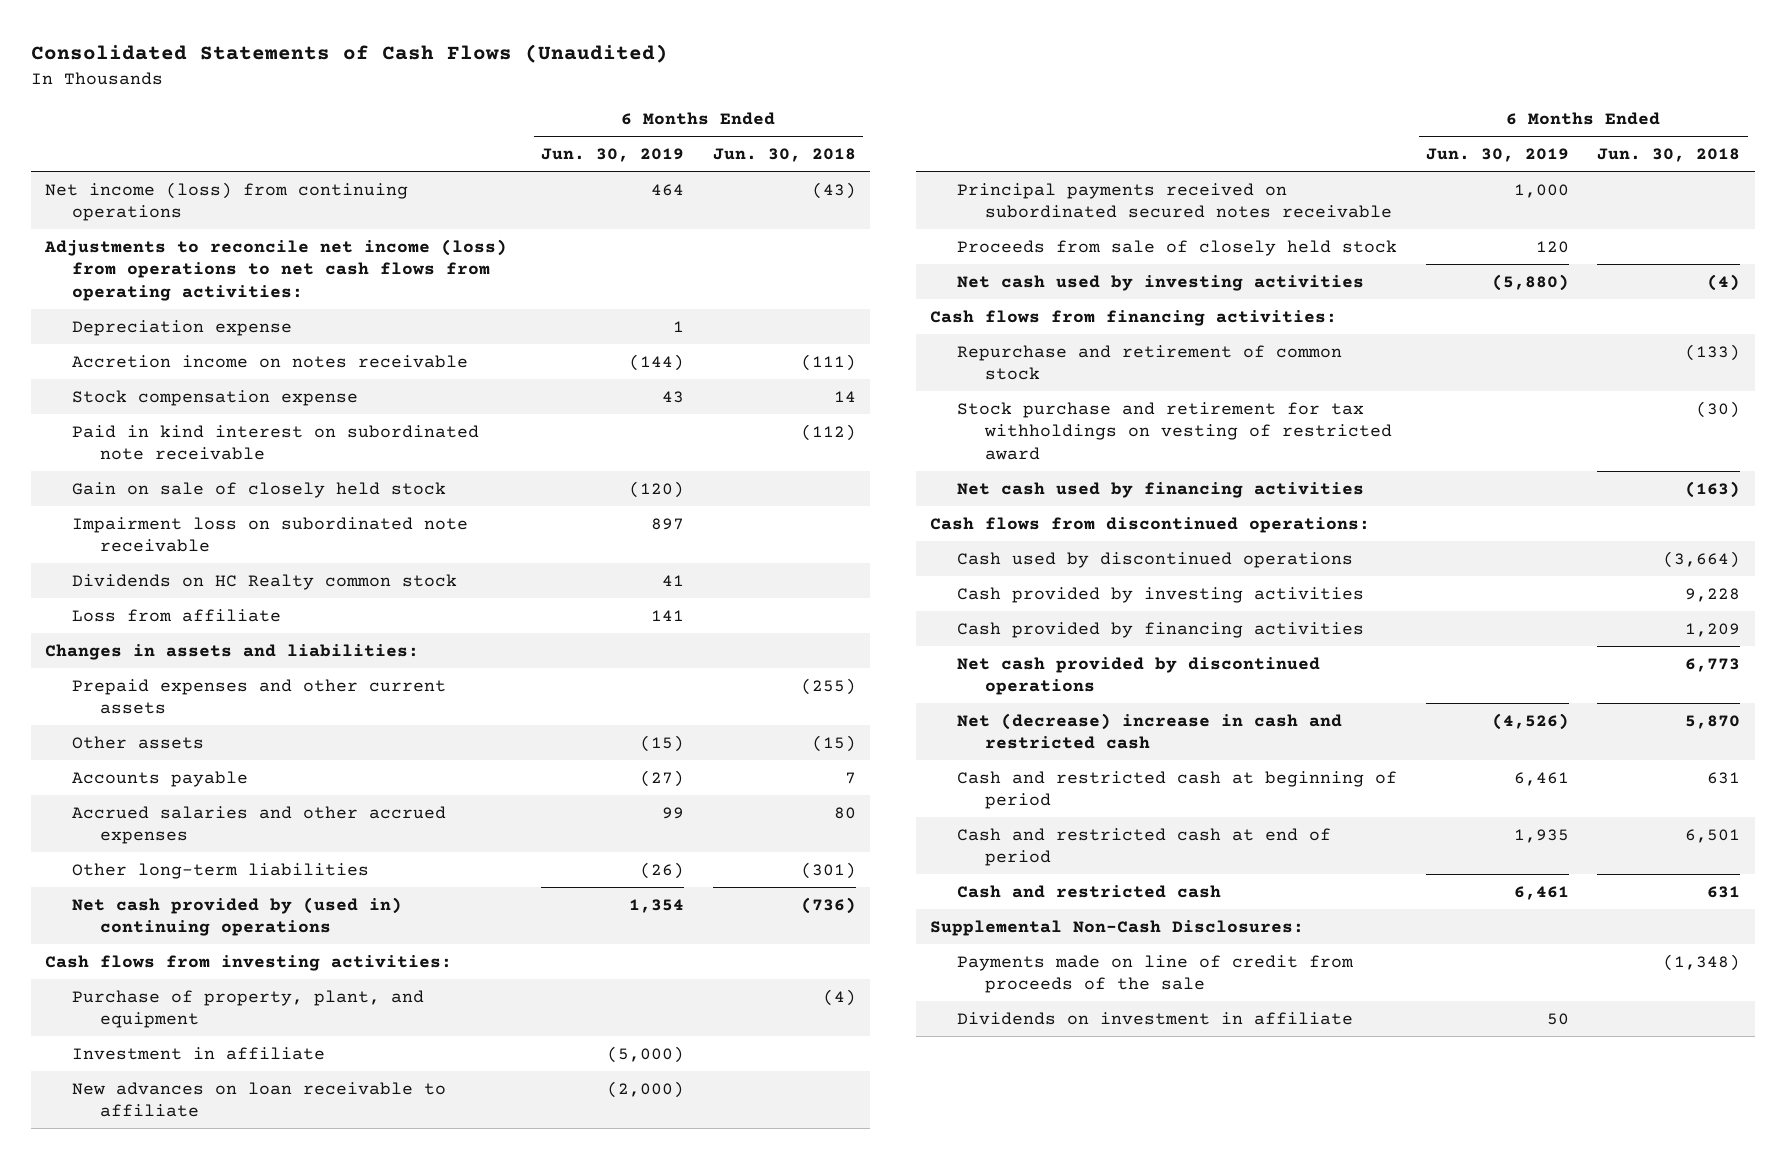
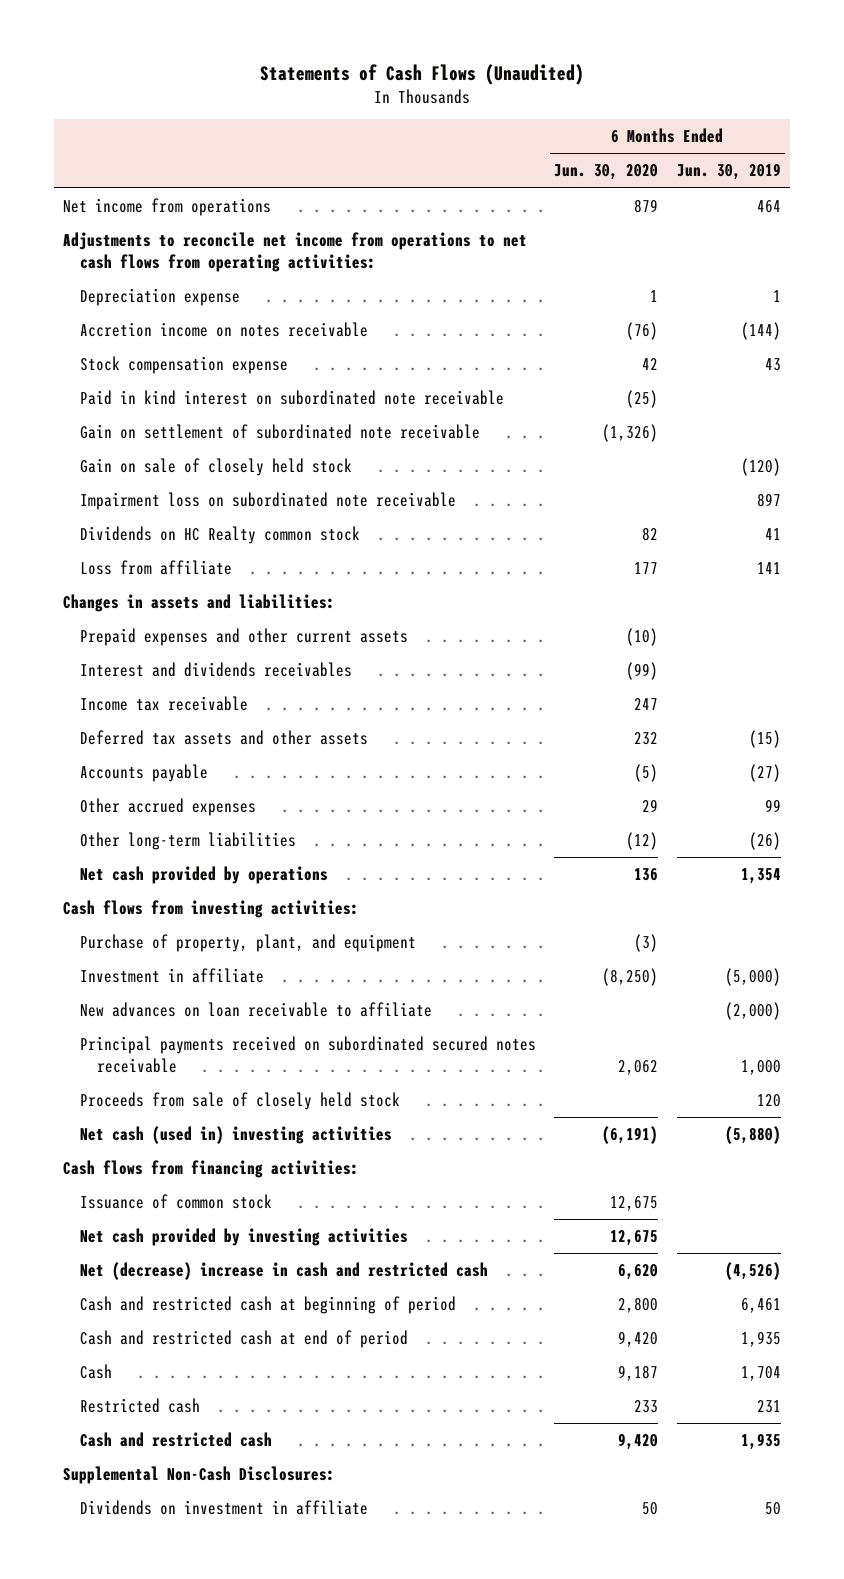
- Consolidated Statements of Cash Flows (Unaudited)
+ Statements of Cash Flows (Unaudited)
- | 6 Months Ended Jun. 30, 2019 | 6 Months Ended Jun. 30, 2018
+ | 6 Months Ended Jun. 30, 2020 | 6 Months Ended Jun. 30, 2019
- Net income (loss) from continuing operations | 464 | (43)
- Adjustments to reconcile net income (loss) from operations to net cash flows from operating activities:
+ Net income from operations | 879 | 464
+ Adjustments to reconcile net income from operations to net cash flows from operating activities:
+ Gain on settlement of subordinated note receivable | (1,326) |
- Other assets | (15) | (15)
+ Interest and dividends receivables | (99) |
+ Income tax receivable | 247 |
+ Deferred tax assets and other assets | 232 | (15)
- Accrued salaries and other accrued expenses | 99 | 80
+ Other accrued expenses | 29 | 99
- Net cash provided by (used in) continuing operations | 1,354 | (736)
+ Net cash provided by operations | 136 | 1,354
- Net cash used by investing activities | (5,880) | (4)
+ Net cash (used in) investing activities | (6,191) | (5,880)
- Repurchase and retirement of common stock | | (133)
- Stock purchase and retirement for tax withholdings on vesting of restricted award | | (30)
- Net cash used by financing activities | | (163)
- Cash flows from discontinued operations:
- Cash used by discontinued operations | | (3,664)
- Cash provided by investing activities | | 9,228
- Cash provided by financing activities | | 1,209
- Net cash provided by discontinued operations | | 6,773
+ Issuance of common stock | 12,675 |
+ Net cash provided by investing activities | 12,675 |
- Cash and restricted cash | 6,461 | 631
+ Cash | 9,187 | 1,704
+ Restricted cash | 233 | 231
+ Cash and restricted cash | 9,420 | 1,935
- Payments made on line of credit from proceeds of the sale | | (1,348)

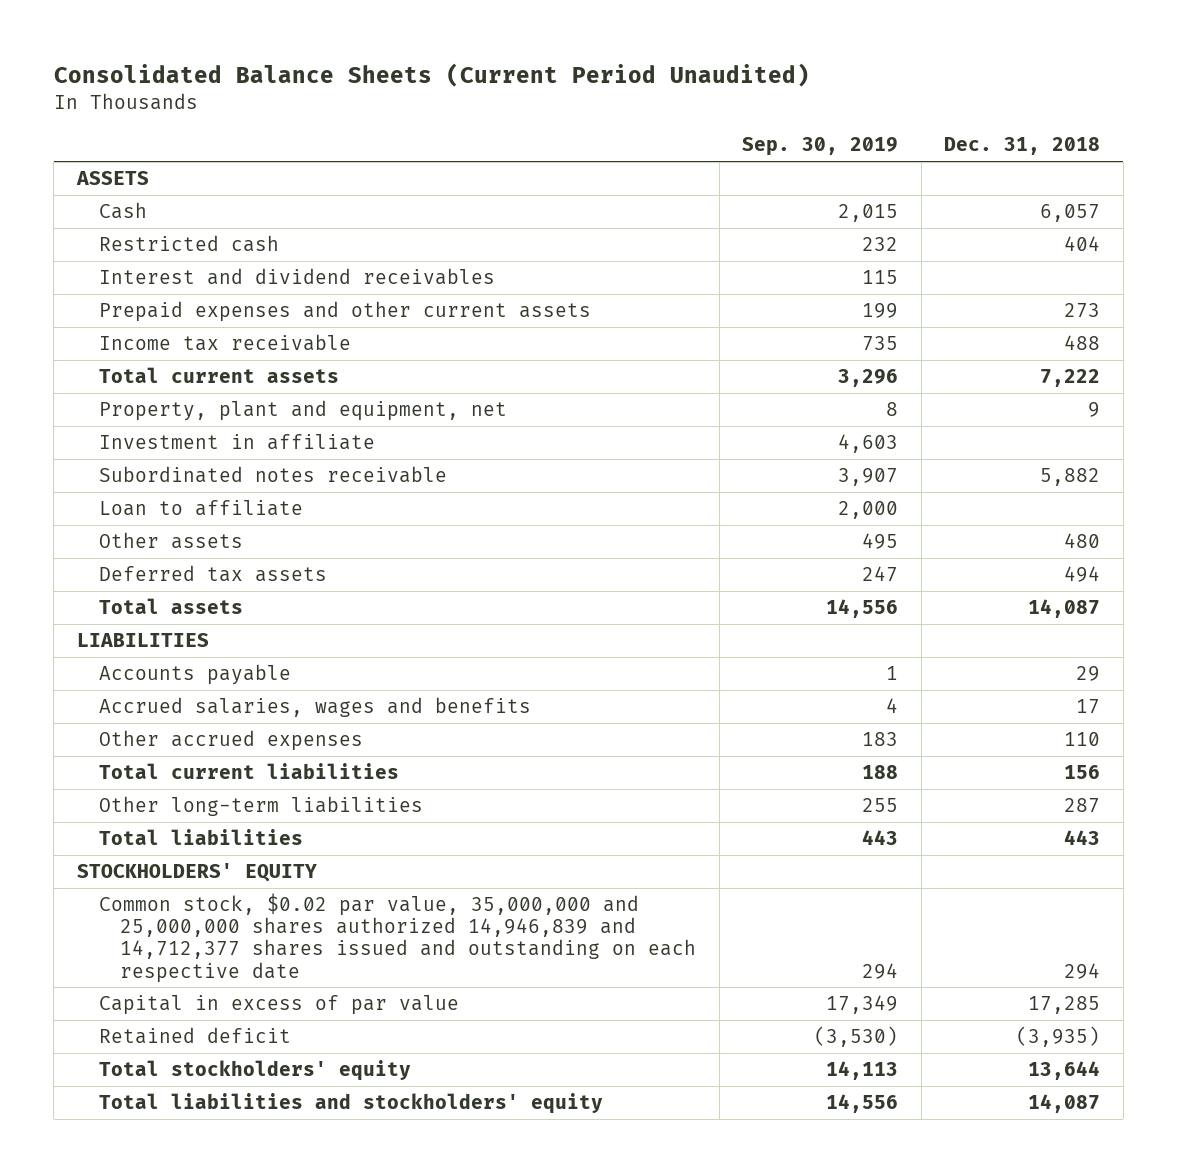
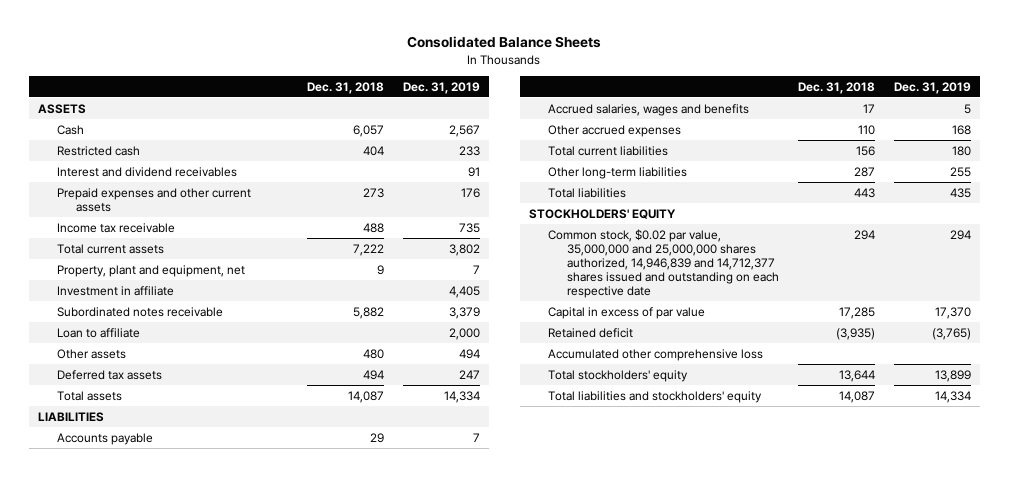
- Consolidated Balance Sheets (Current Period Unaudited)
+ Consolidated Balance Sheets
- | Sep. 30, 2019 | Dec. 31, 2018
+ | Dec. 31, 2018 | Dec. 31, 2019
- Common stock, $0.02 par value, 35,000,000 and 25,000,000 shares authorized 14,946,839 and 14,712,377 shares issued and outstanding on each respective date | 294 | 294
+ Common stock, $0.02 par value, 35,000,000 and 25,000,000 shares authorized, 14,946,839 and 14,712,377 shares issued and outstanding on each respective date | 294 | 294
+ Accumulated other comprehensive loss

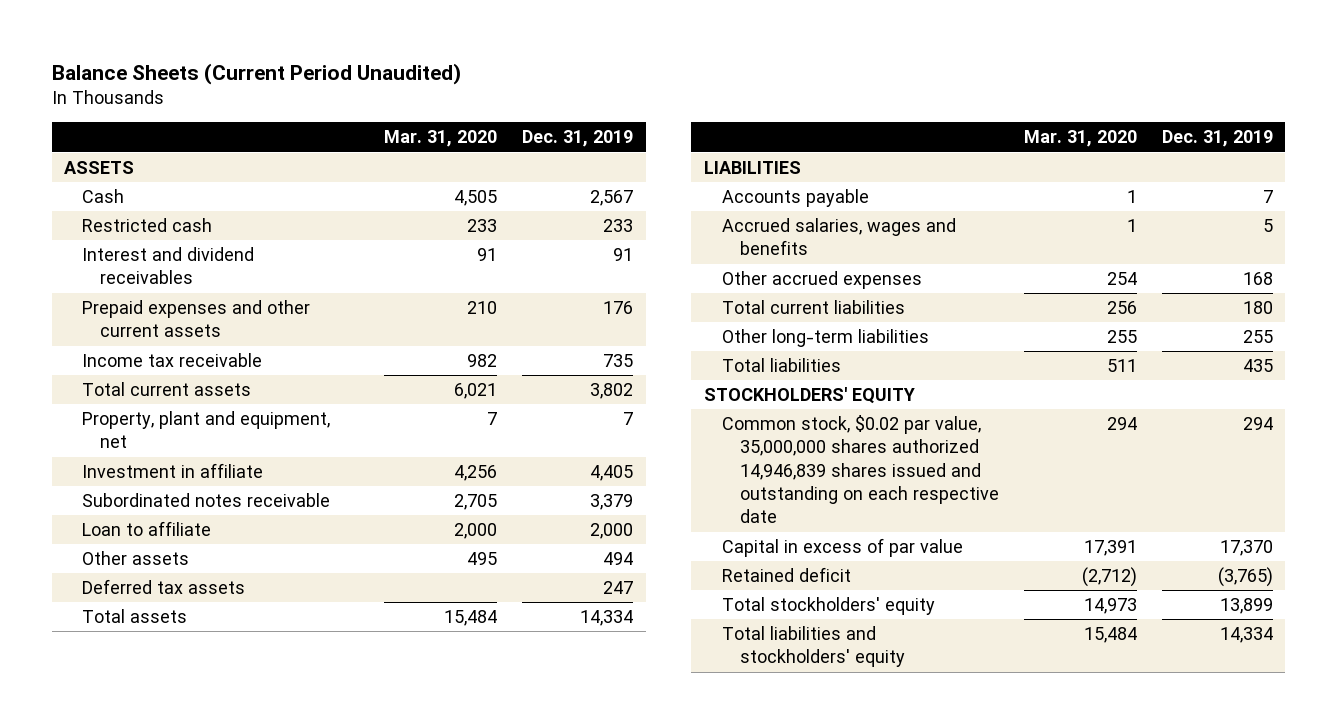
- Consolidated Balance Sheets
+ Balance Sheets (Current Period Unaudited)
- | Dec. 31, 2018 | Dec. 31, 2019
+ | Mar. 31, 2020 | Dec. 31, 2019
- Common stock, $0.02 par value, 35,000,000 and 25,000,000 shares authorized, 14,946,839 and 14,712,377 shares issued and outstanding on each respective date | 294 | 294
+ Common stock, $0.02 par value, 35,000,000 shares authorized 14,946,839 shares issued and outstanding on each respective date | 294 | 294
- Accumulated other comprehensive loss

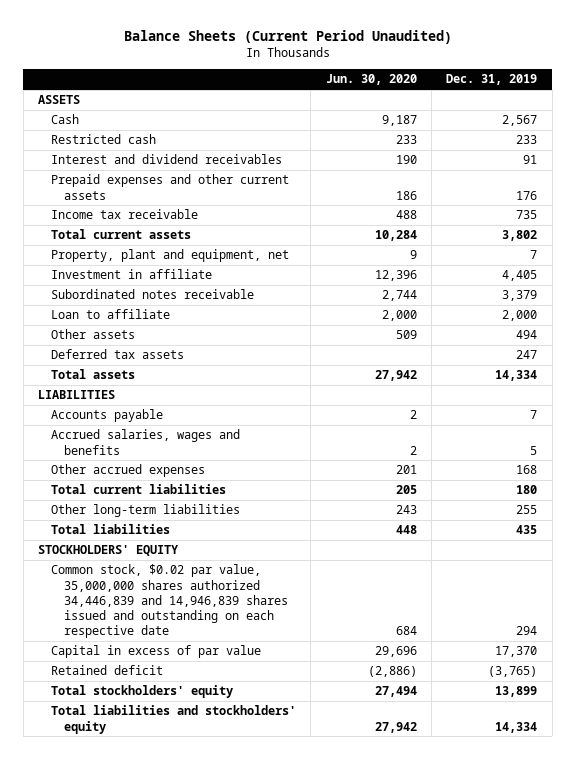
- | Mar. 31, 2020 | Dec. 31, 2019
+ | Jun. 30, 2020 | Dec. 31, 2019
- Common stock, $0.02 par value, 35,000,000 shares authorized 14,946,839 shares issued and outstanding on each respective date | 294 | 294
+ Common stock, $0.02 par value, 35,000,000 shares authorized 34,446,839 and 14,946,839 shares issued and outstanding on each respective date | 684 | 294

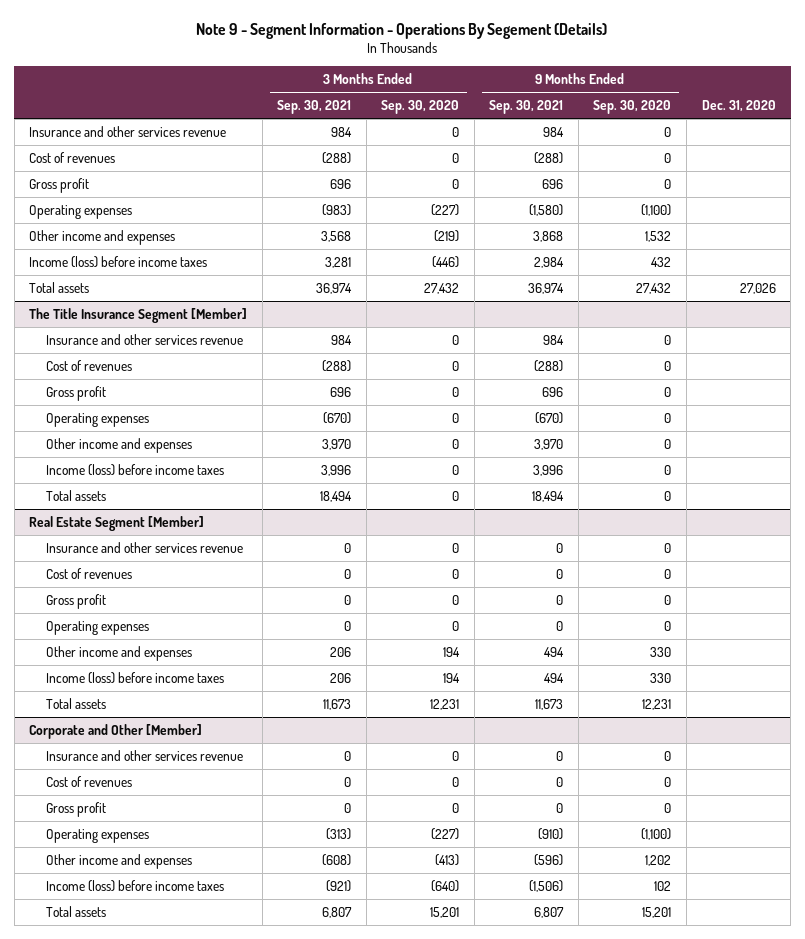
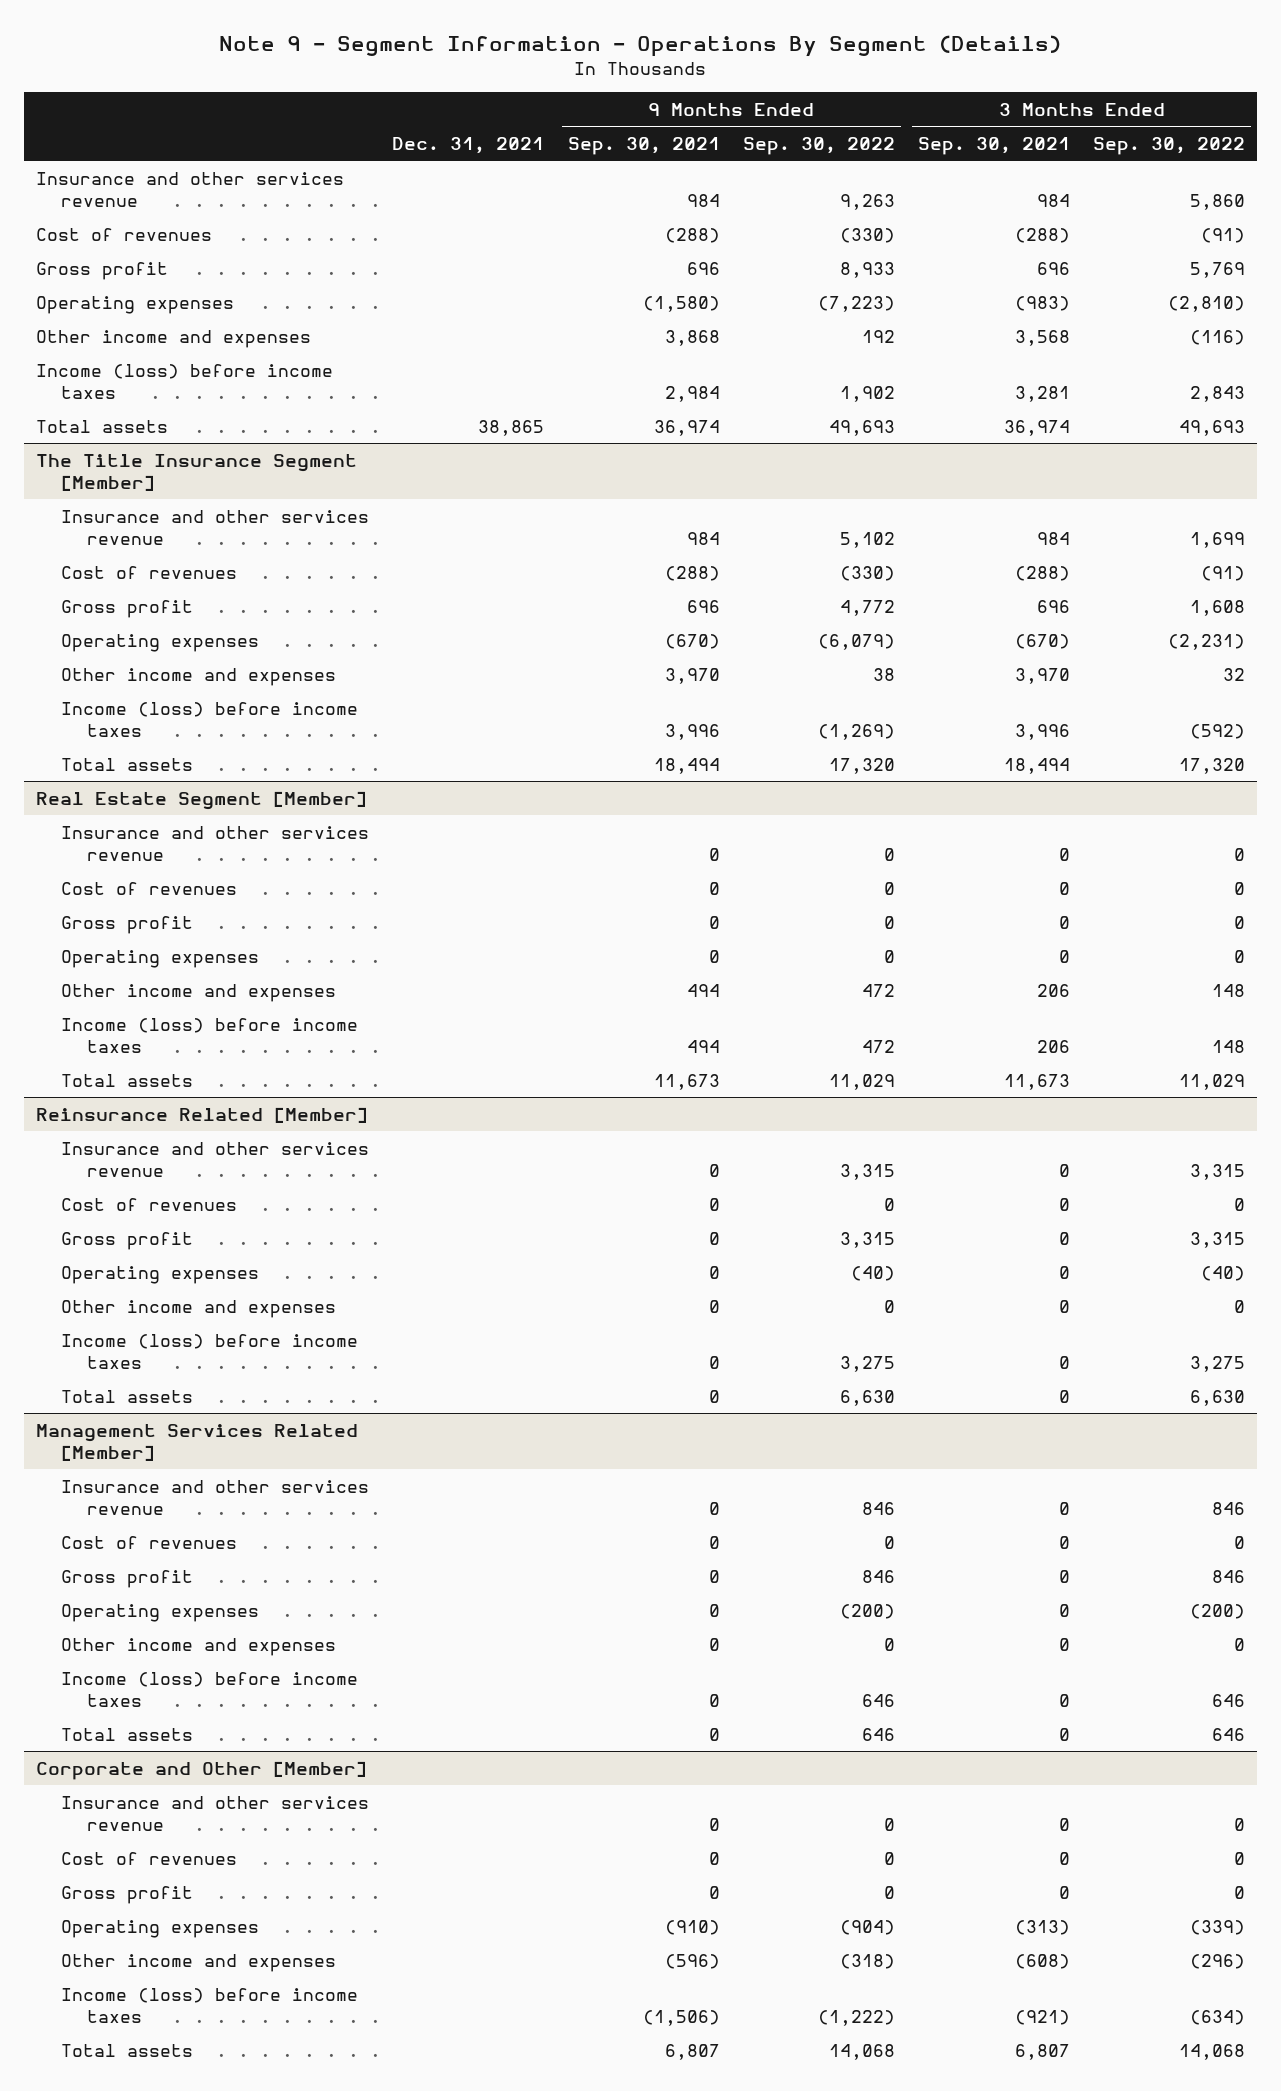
- Note 9 - Segment Information - Operations By Segement (Details)
+ Note 9 - Segment Information - Operations By Segment (Details)
- | 3 Months Ended Sep. 30, 2021 | 3 Months Ended Sep. 30, 2020 | 9 Months Ended Sep. 30, 2021 | 9 Months Ended Sep. 30, 2020 | Dec. 31, 2020
+ | Dec. 31, 2021 | 9 Months Ended Sep. 30, 2021 | 9 Months Ended Sep. 30, 2022 | 3 Months Ended Sep. 30, 2021 | 3 Months Ended Sep. 30, 2022
+ Reinsurance Related [Member]
+ Insurance and other services revenue | | 0 | 3,315 | 0 | 3,315
+ Cost of revenues | | 0 | 0 | 0 | 0
+ Gross profit | | 0 | 3,315 | 0 | 3,315
+ Operating expenses | | 0 | (40) | 0 | (40)
+ Other income and expenses | | 0 | 0 | 0 | 0
+ Income (loss) before income taxes | | 0 | 3,275 | 0 | 3,275
+ Total assets | | 0 | 6,630 | 0 | 6,630
+ Management Services Related [Member]
+ Insurance and other services revenue | | 0 | 846 | 0 | 846
+ Cost of revenues | | 0 | 0 | 0 | 0
+ Gross profit | | 0 | 846 | 0 | 846
+ Operating expenses | | 0 | (200) | 0 | (200)
+ Other income and expenses | | 0 | 0 | 0 | 0
+ Income (loss) before income taxes | | 0 | 646 | 0 | 646
+ Total assets | | 0 | 646 | 0 | 646

